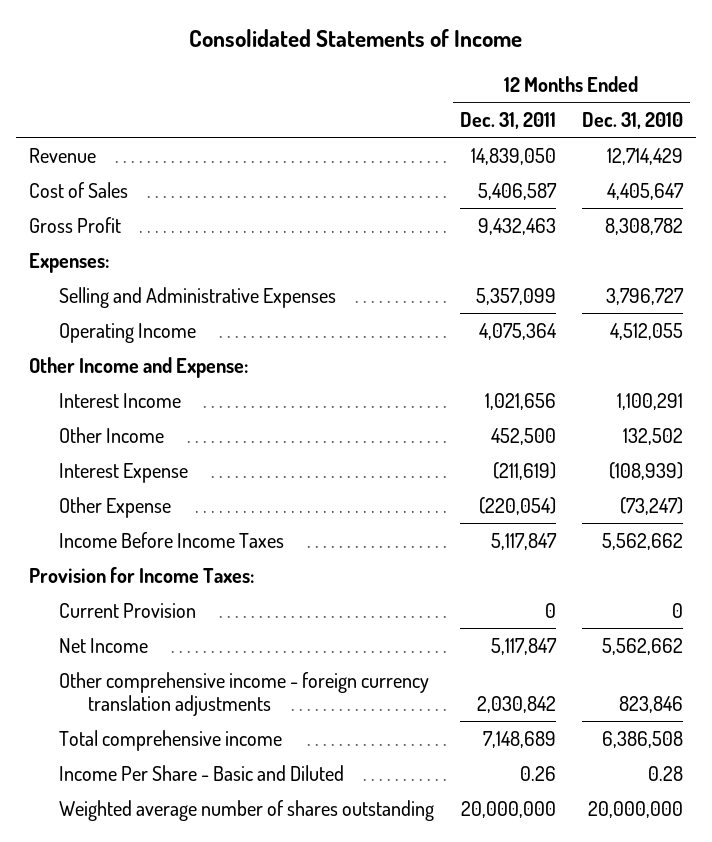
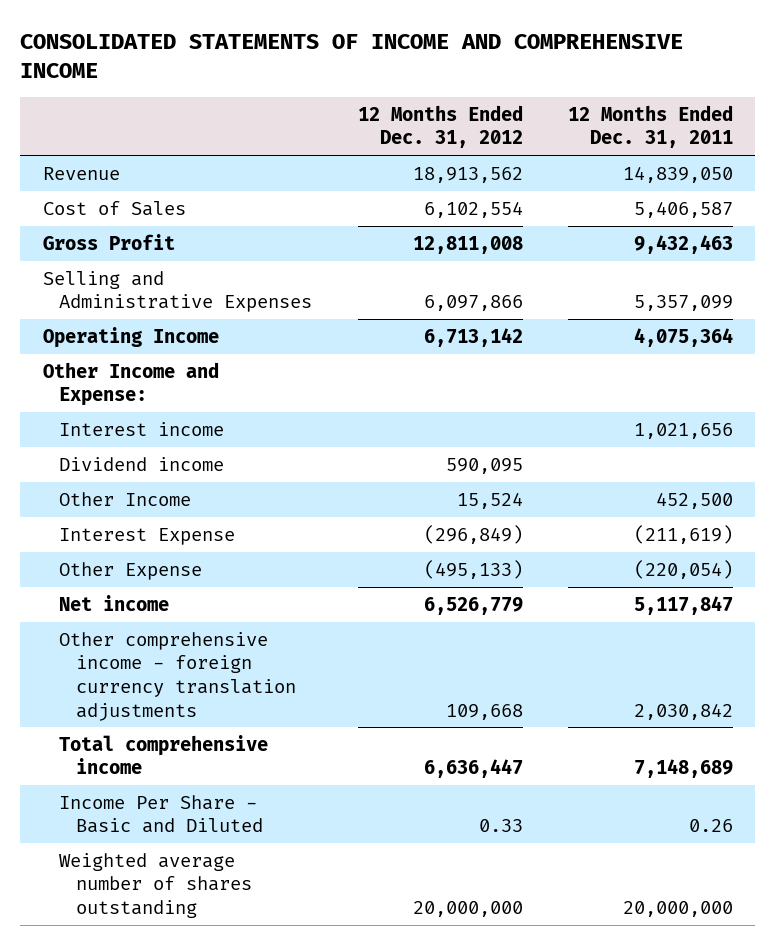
- Consolidated Statements of Income
+ CONSOLIDATED STATEMENTS OF INCOME AND COMPREHENSIVE INCOME
- | 12 Months Ended Dec. 31, 2011 | 12 Months Ended Dec. 31, 2010
+ | 12 Months Ended Dec. 31, 2012 | 12 Months Ended Dec. 31, 2011
- Expenses:
- Interest Income | 1,021,656 | 1,100,291
+ Interest income | | 1,021,656
+ Dividend income | 590,095 |
- Income Before Income Taxes | 5,117,847 | 5,562,662
- Provision for Income Taxes:
- Current Provision | 0 | 0
- Net Income | 5,117,847 | 5,562,662
+ Net income | 6,526,779 | 5,117,847

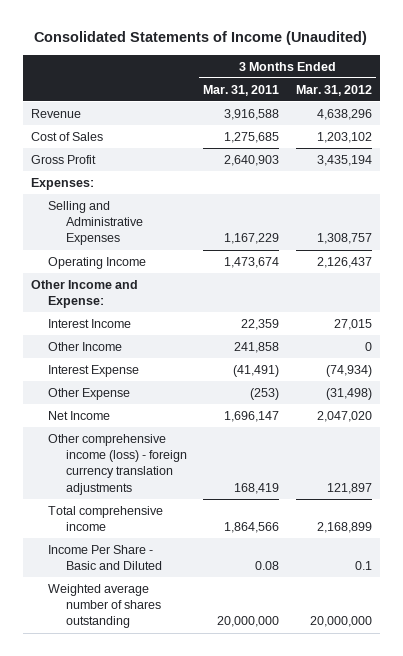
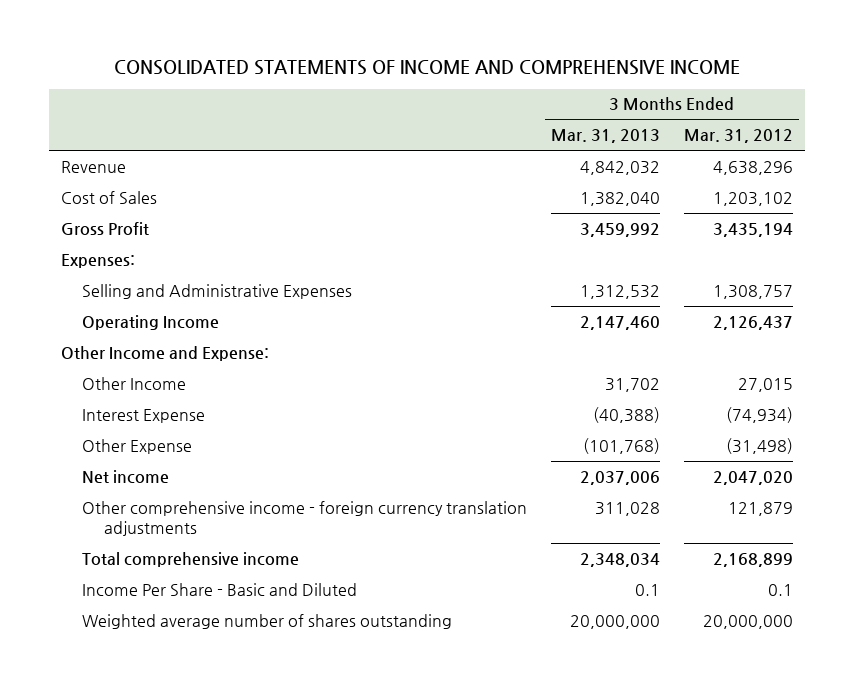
- Consolidated Statements of Income (Unaudited)
+ CONSOLIDATED STATEMENTS OF INCOME AND COMPREHENSIVE INCOME
- | 3 Months Ended Mar. 31, 2011 | 3 Months Ended Mar. 31, 2012
+ | 3 Months Ended Mar. 31, 2013 | 3 Months Ended Mar. 31, 2012
- Interest Income | 22,359 | 27,015
- Other Income | 241,858 | 0
+ Other Income | 31,702 | 27,015
- Net Income | 1,696,147 | 2,047,020
- Other comprehensive income (loss) - foreign currency translation adjustments | 168,419 | 121,897
+ Net income | 2,037,006 | 2,047,020
+ Other comprehensive income - foreign currency translation adjustments | 311,028 | 121,879

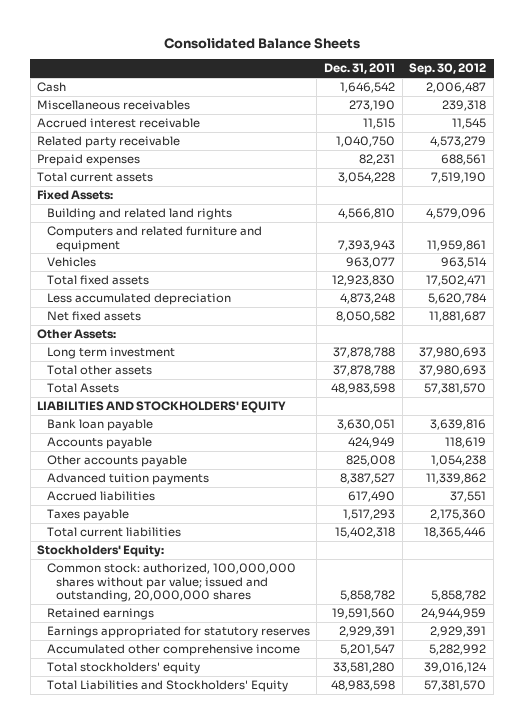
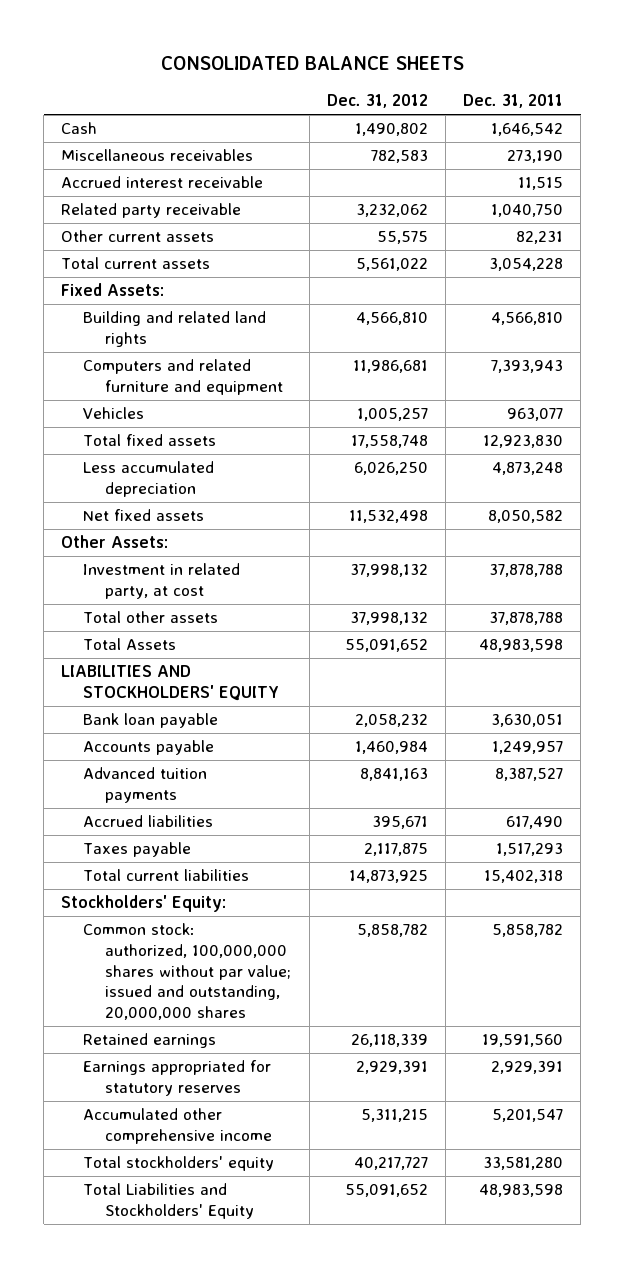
- Consolidated Balance Sheets
+ CONSOLIDATED BALANCE SHEETS
- | Dec. 31, 2011 | Sep. 30, 2012
+ | Dec. 31, 2012 | Dec. 31, 2011
- Prepaid expenses | 82,231 | 688,561
+ Other current assets | 55,575 | 82,231
- Long term investment | 37,878,788 | 37,980,693
+ Investment in related party, at cost | 37,998,132 | 37,878,788
- Accounts payable | 424,949 | 118,619
- Other accounts payable | 825,008 | 1,054,238
+ Accounts payable | 1,460,984 | 1,249,957

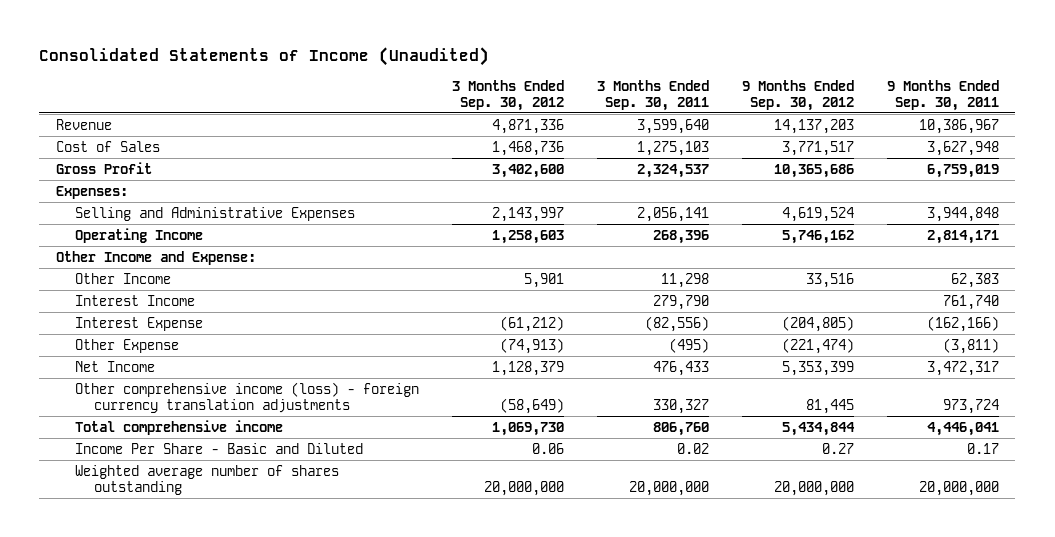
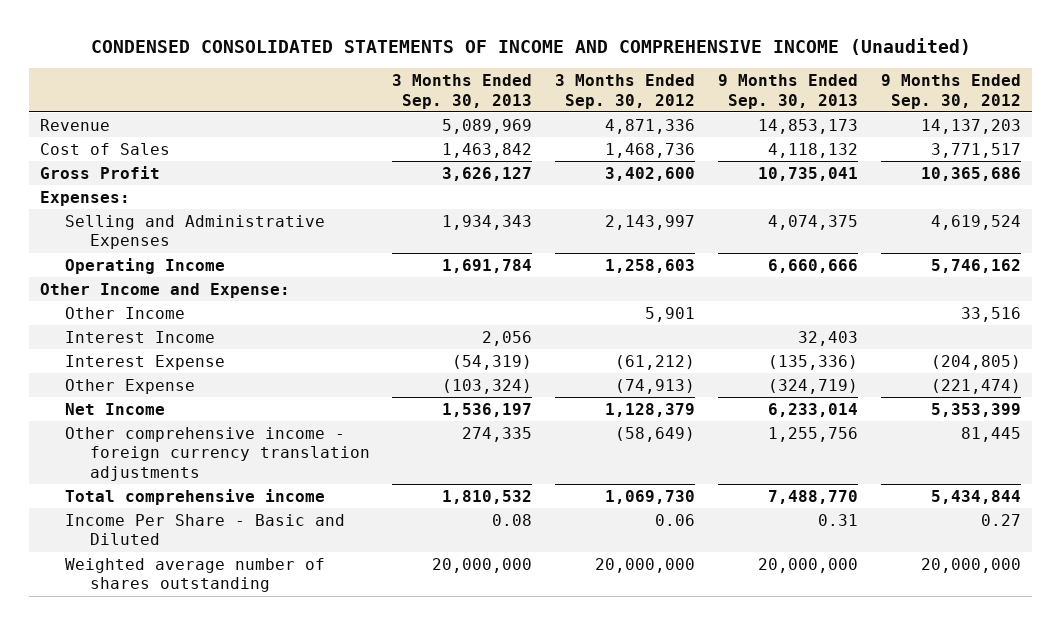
- Consolidated Statements of Income (Unaudited)
+ CONDENSED CONSOLIDATED STATEMENTS OF INCOME AND COMPREHENSIVE INCOME (Unaudited)
- | 3 Months Ended Sep. 30, 2012 | 3 Months Ended Sep. 30, 2011 | 9 Months Ended Sep. 30, 2012 | 9 Months Ended Sep. 30, 2011
+ | 3 Months Ended Sep. 30, 2013 | 3 Months Ended Sep. 30, 2012 | 9 Months Ended Sep. 30, 2013 | 9 Months Ended Sep. 30, 2012
- Other comprehensive income (loss) - foreign currency translation adjustments | (58,649) | 330,327 | 81,445 | 973,724
+ Other comprehensive income - foreign currency translation adjustments | 274,335 | (58,649) | 1,255,756 | 81,445

